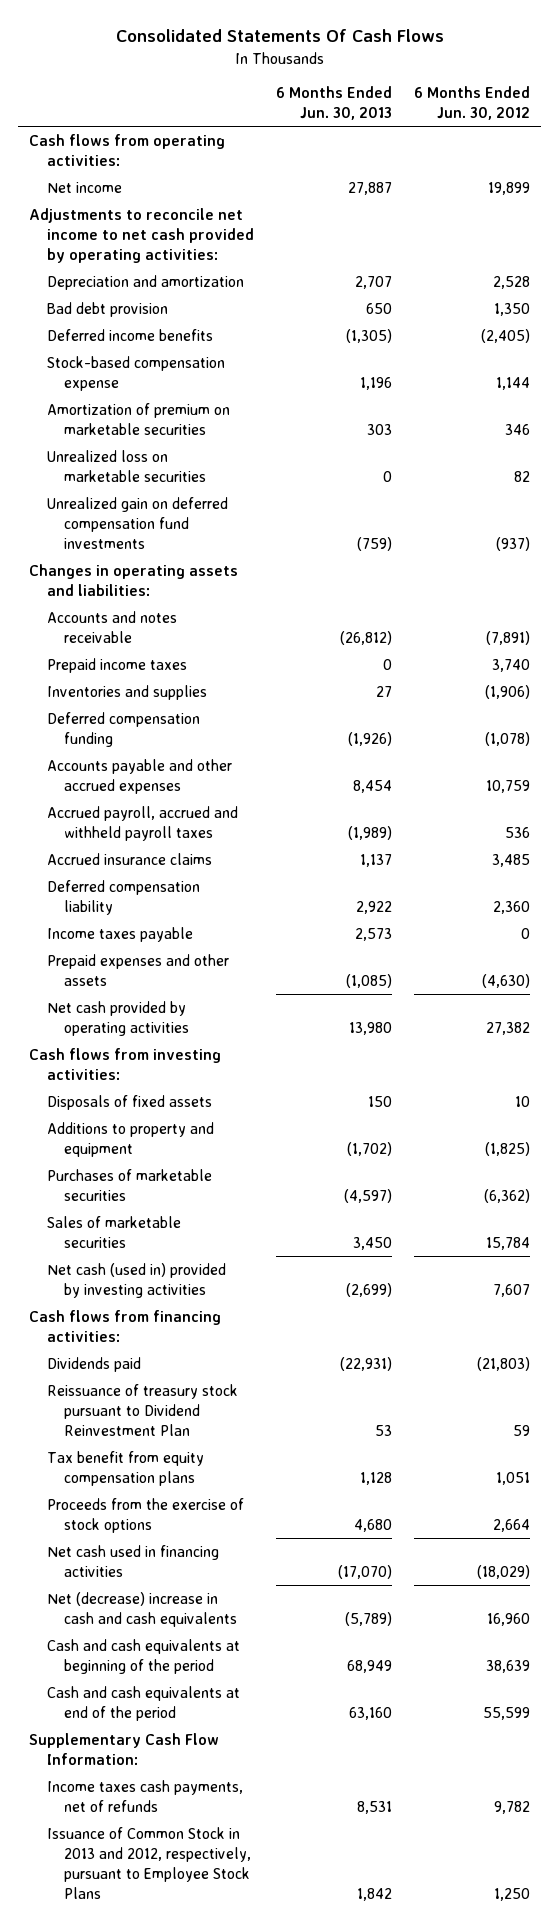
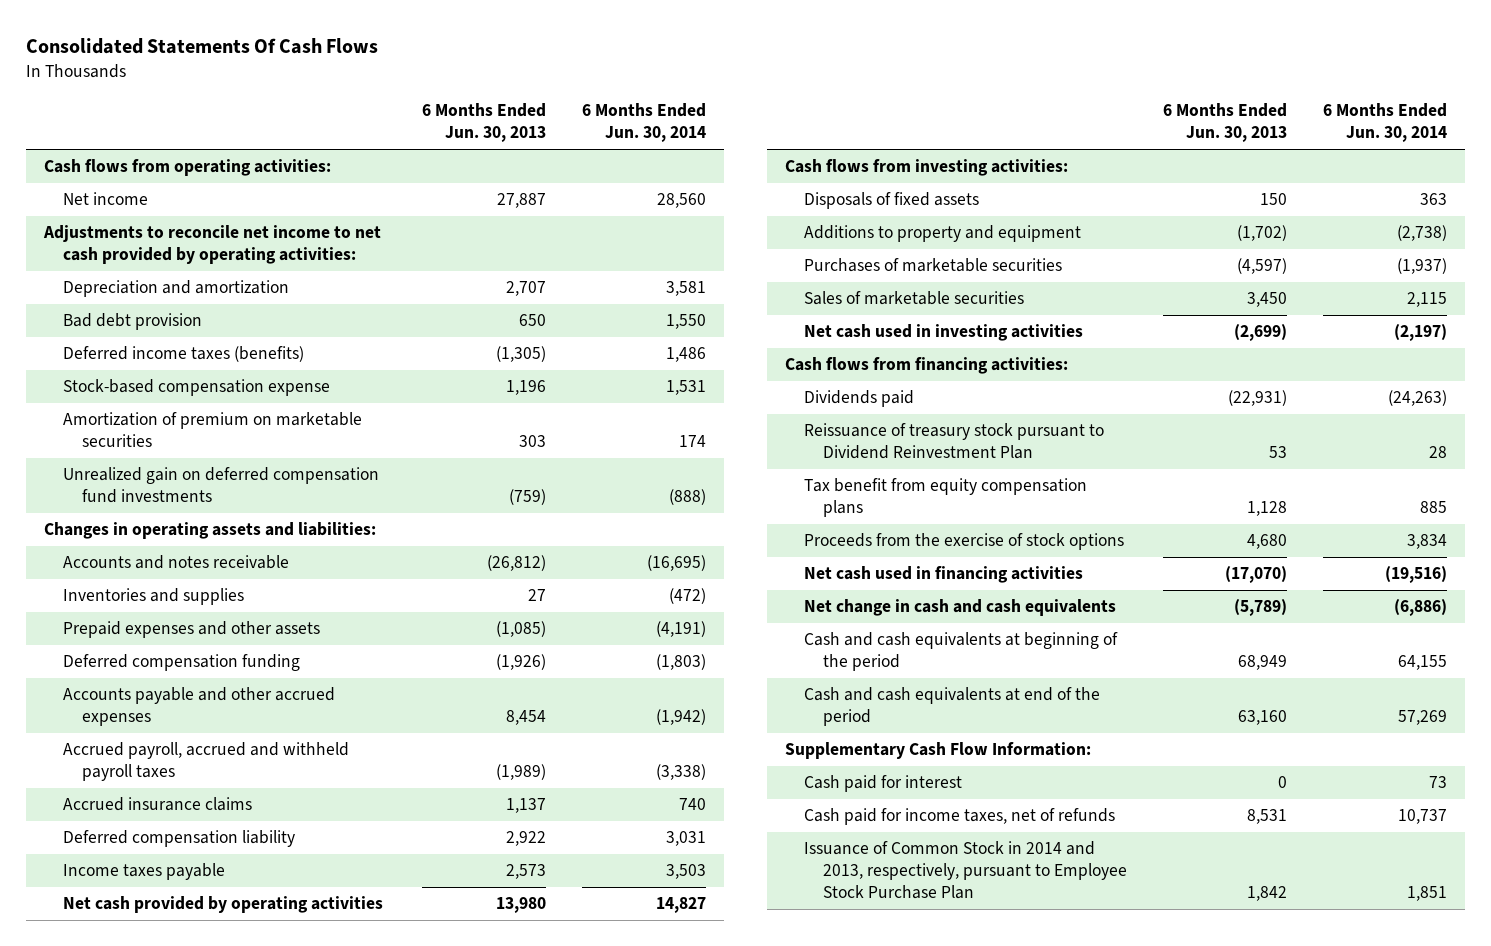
- | 6 Months Ended Jun. 30, 2013 | 6 Months Ended Jun. 30, 2012
+ | 6 Months Ended Jun. 30, 2013 | 6 Months Ended Jun. 30, 2014
- Deferred income benefits | (1,305) | (2,405)
+ Deferred income taxes (benefits) | (1,305) | 1,486
- Unrealized loss on marketable securities | 0 | 82
- Prepaid income taxes | 0 | 3,740
moved up: Prepaid expenses and other assets | (1,085) | (4,191)
- Net cash (used in) provided by investing activities | (2,699) | 7,607
+ Net cash used in investing activities | (2,699) | (2,197)
- Net (decrease) increase in cash and cash equivalents | (5,789) | 16,960
+ Net change in cash and cash equivalents | (5,789) | (6,886)
- Income taxes cash payments, net of refunds | 8,531 | 9,782
- Issuance of Common Stock in 2013 and 2012, respectively, pursuant to Employee Stock Plans | 1,842 | 1,250
+ Cash paid for interest | 0 | 73
+ Cash paid for income taxes, net of refunds | 8,531 | 10,737
+ Issuance of Common Stock in 2014 and 2013, respectively, pursuant to Employee Stock Purchase Plan | 1,842 | 1,851

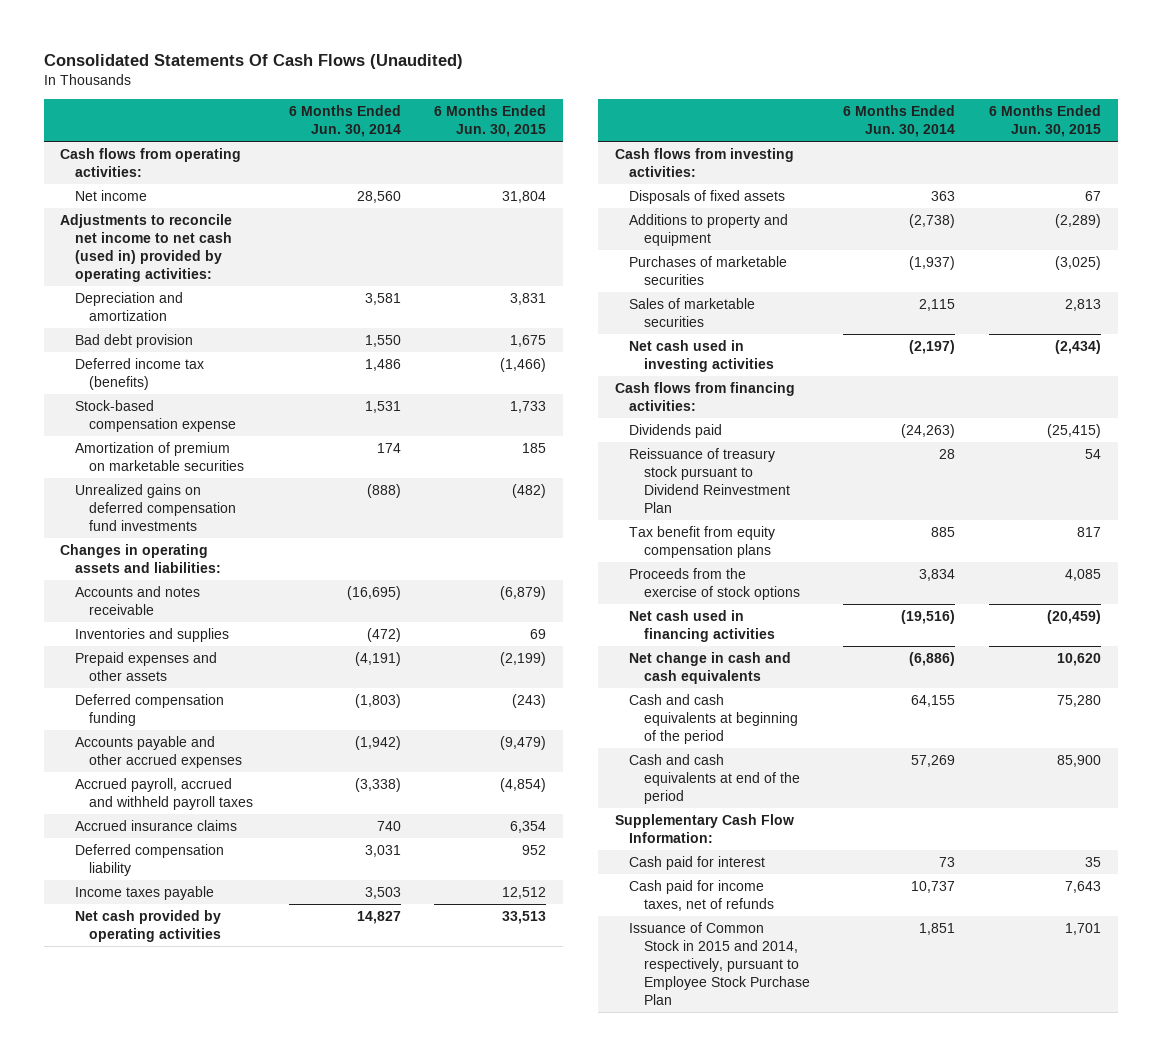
- Consolidated Statements Of Cash Flows
+ Consolidated Statements Of Cash Flows (Unaudited)
- | 6 Months Ended Jun. 30, 2013 | 6 Months Ended Jun. 30, 2014
+ | 6 Months Ended Jun. 30, 2014 | 6 Months Ended Jun. 30, 2015
- Adjustments to reconcile net income to net cash provided by operating activities:
+ Adjustments to reconcile net income to net cash (used in) provided by operating activities:
- Deferred income taxes (benefits) | (1,305) | 1,486
+ Deferred income tax (benefits) | 1,486 | (1,466)
- Unrealized gain on deferred compensation fund investments | (759) | (888)
+ Unrealized gains on deferred compensation fund investments | (888) | (482)
- Issuance of Common Stock in 2014 and 2013, respectively, pursuant to Employee Stock Purchase Plan | 1,842 | 1,851
+ Issuance of Common Stock in 2015 and 2014, respectively, pursuant to Employee Stock Purchase Plan | 1,851 | 1,701

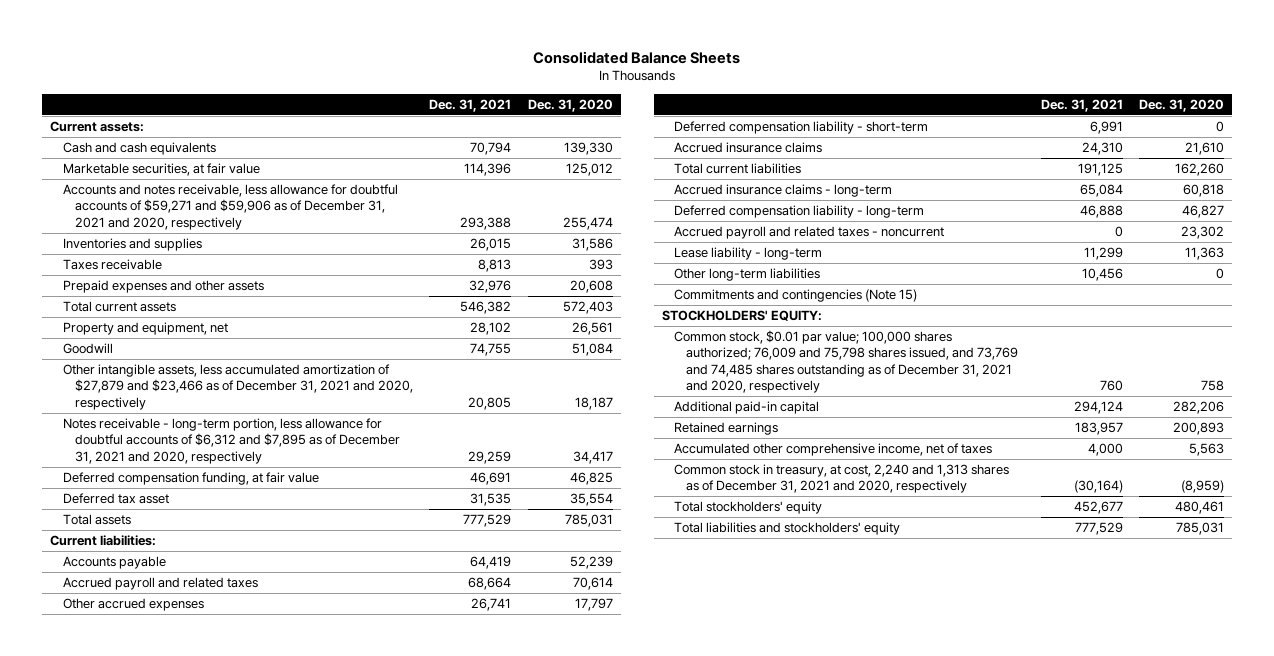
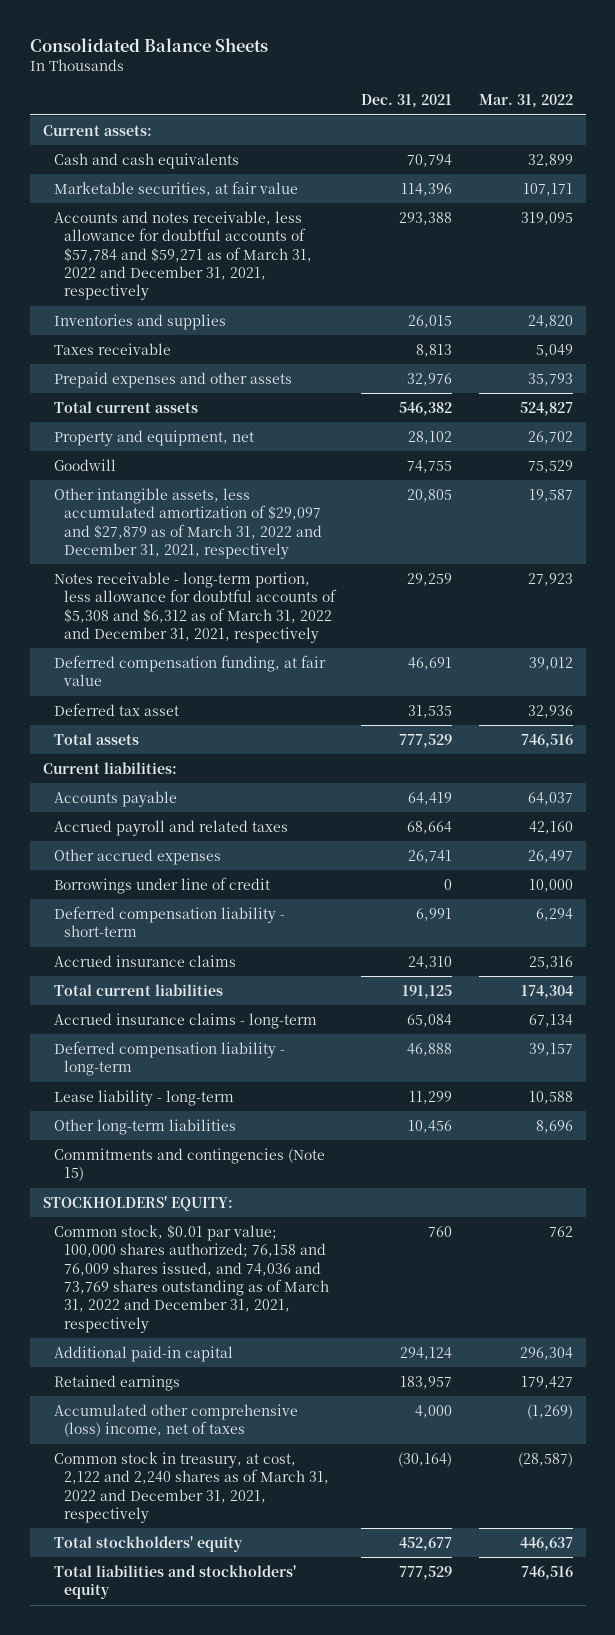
- | Dec. 31, 2021 | Dec. 31, 2020
+ | Dec. 31, 2021 | Mar. 31, 2022
- Accounts and notes receivable, less allowance for doubtful accounts of $59,271 and $59,906 as of December 31, 2021 and 2020, respectively | 293,388 | 255,474
+ Accounts and notes receivable, less allowance for doubtful accounts of $57,784 and $59,271 as of March 31, 2022 and December 31, 2021, respectively | 293,388 | 319,095
- Other intangible assets, less accumulated amortization of $27,879 and $23,466 as of December 31, 2021 and 2020, respectively | 20,805 | 18,187
- Notes receivable - long-term portion, less allowance for doubtful accounts of $6,312 and $7,895 as of December 31, 2021 and 2020, respectively | 29,259 | 34,417
+ Other intangible assets, less accumulated amortization of $29,097 and $27,879 as of March 31, 2022 and December 31, 2021, respectively | 20,805 | 19,587
+ Notes receivable - long-term portion, less allowance for doubtful accounts of $5,308 and $6,312 as of March 31, 2022 and December 31, 2021, respectively | 29,259 | 27,923
+ Borrowings under line of credit | 0 | 10,000
- Accrued payroll and related taxes - noncurrent | 0 | 23,302
- Common stock, $0.01 par value; 100,000 shares authorized; 76,009 and 75,798 shares issued, and 73,769 and 74,485 shares outstanding as of December 31, 2021 and 2020, respectively | 760 | 758
+ Common stock, $0.01 par value; 100,000 shares authorized; 76,158 and 76,009 shares issued, and 74,036 and 73,769 shares outstanding as of March 31, 2022 and December 31, 2021, respectively | 760 | 762
- Accumulated other comprehensive income, net of taxes | 4,000 | 5,563
- Common stock in treasury, at cost, 2,240 and 1,313 shares as of December 31, 2021 and 2020, respectively | (30,164) | (8,959)
+ Accumulated other comprehensive (loss) income, net of taxes | 4,000 | (1,269)
+ Common stock in treasury, at cost, 2,122 and 2,240 shares as of March 31, 2022 and December 31, 2021, respectively | (30,164) | (28,587)

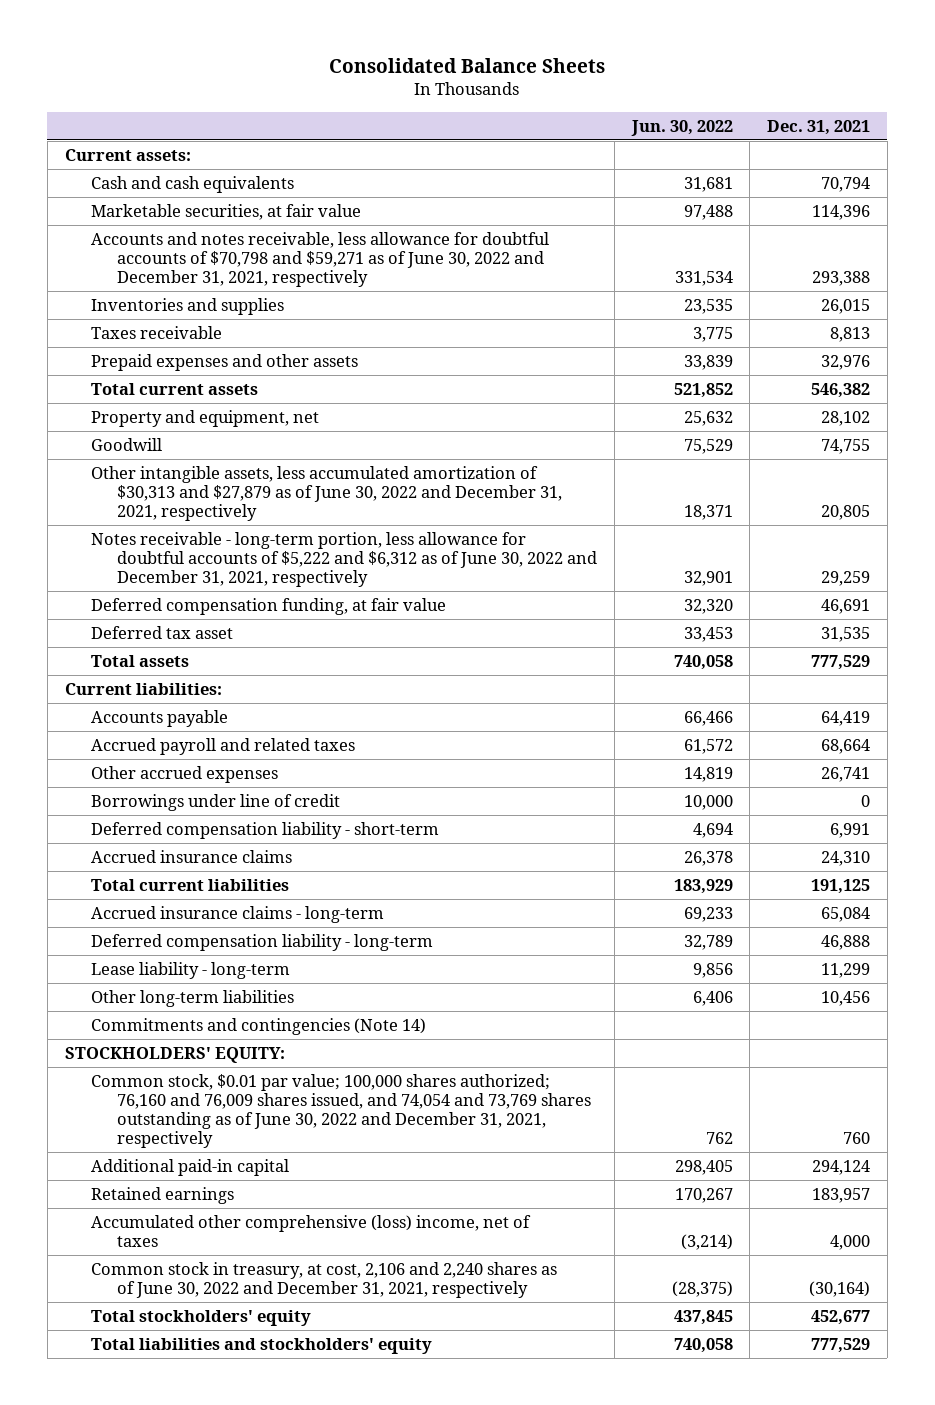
- | Dec. 31, 2021 | Mar. 31, 2022
+ | Jun. 30, 2022 | Dec. 31, 2021
- Accounts and notes receivable, less allowance for doubtful accounts of $57,784 and $59,271 as of March 31, 2022 and December 31, 2021, respectively | 293,388 | 319,095
+ Accounts and notes receivable, less allowance for doubtful accounts of $70,798 and $59,271 as of June 30, 2022 and December 31, 2021, respectively | 331,534 | 293,388
- Other intangible assets, less accumulated amortization of $29,097 and $27,879 as of March 31, 2022 and December 31, 2021, respectively | 20,805 | 19,587
- Notes receivable - long-term portion, less allowance for doubtful accounts of $5,308 and $6,312 as of March 31, 2022 and December 31, 2021, respectively | 29,259 | 27,923
+ Other intangible assets, less accumulated amortization of $30,313 and $27,879 as of June 30, 2022 and December 31, 2021, respectively | 18,371 | 20,805
+ Notes receivable - long-term portion, less allowance for doubtful accounts of $5,222 and $6,312 as of June 30, 2022 and December 31, 2021, respectively | 32,901 | 29,259
- Commitments and contingencies (Note 15)
+ Commitments and contingencies (Note 14)
- Common stock, $0.01 par value; 100,000 shares authorized; 76,158 and 76,009 shares issued, and 74,036 and 73,769 shares outstanding as of March 31, 2022 and December 31, 2021, respectively | 760 | 762
+ Common stock, $0.01 par value; 100,000 shares authorized; 76,160 and 76,009 shares issued, and 74,054 and 73,769 shares outstanding as of June 30, 2022 and December 31, 2021, respectively | 762 | 760
- Common stock in treasury, at cost, 2,122 and 2,240 shares as of March 31, 2022 and December 31, 2021, respectively | (30,164) | (28,587)
+ Common stock in treasury, at cost, 2,106 and 2,240 shares as of June 30, 2022 and December 31, 2021, respectively | (28,375) | (30,164)

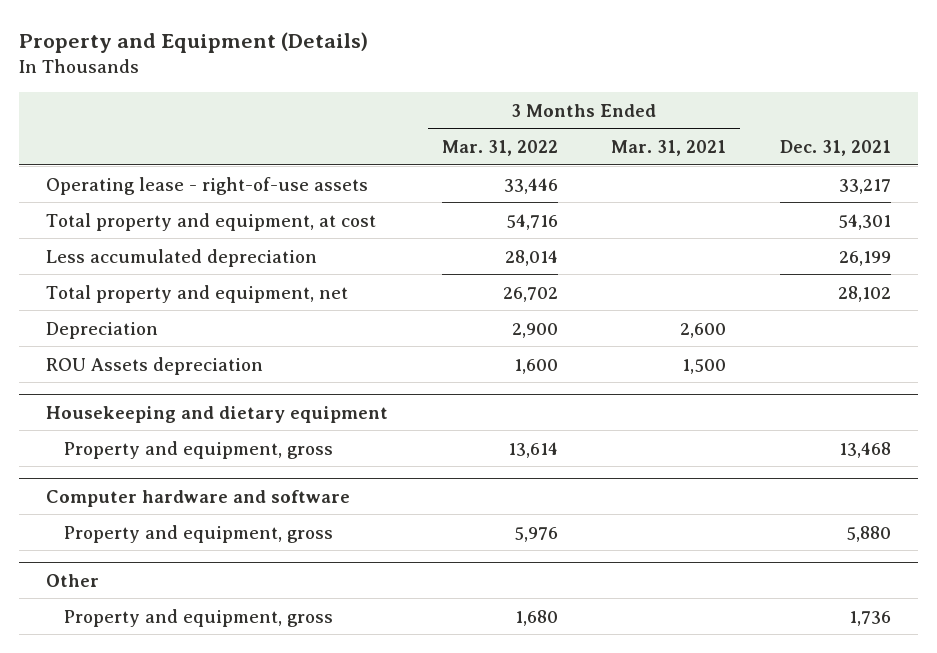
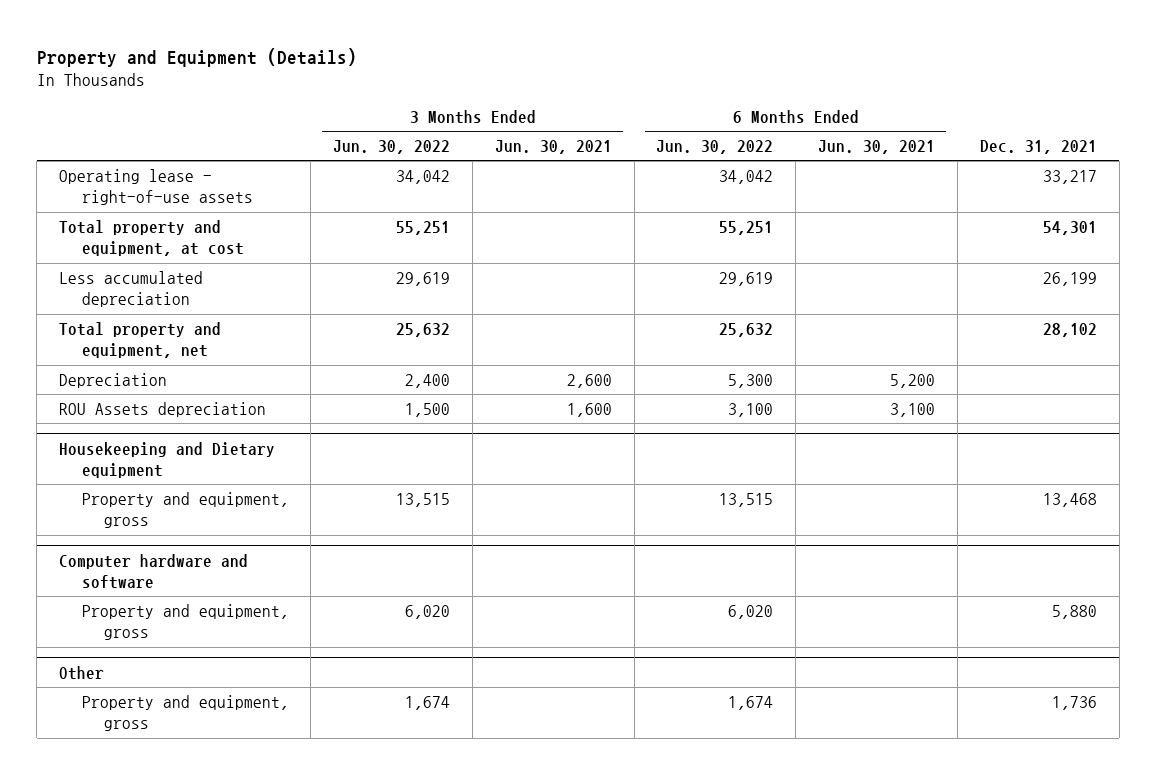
- | 3 Months Ended Mar. 31, 2022 | 3 Months Ended Mar. 31, 2021 | Dec. 31, 2021
+ | 3 Months Ended Jun. 30, 2022 | 3 Months Ended Jun. 30, 2021 | 6 Months Ended Jun. 30, 2022 | 6 Months Ended Jun. 30, 2021 | Dec. 31, 2021
- Housekeeping and dietary equipment
+ Housekeeping and Dietary equipment

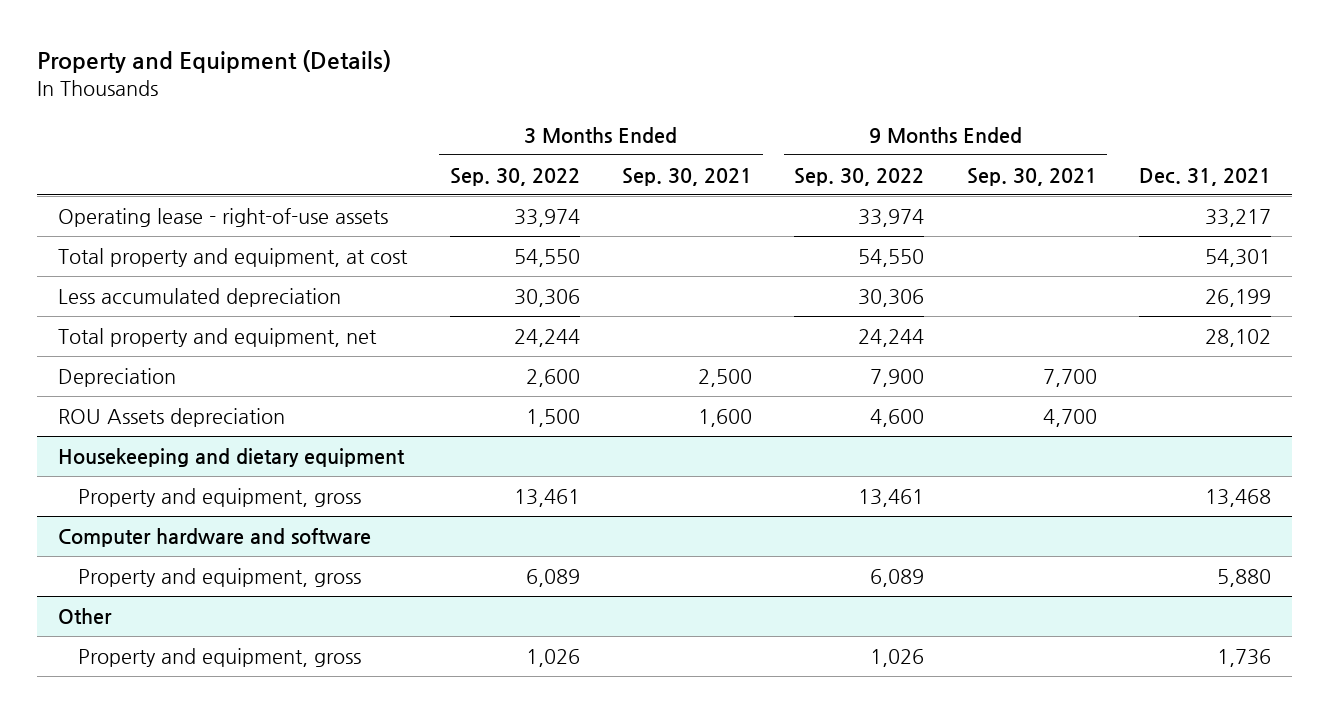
- | 3 Months Ended Jun. 30, 2022 | 3 Months Ended Jun. 30, 2021 | 6 Months Ended Jun. 30, 2022 | 6 Months Ended Jun. 30, 2021 | Dec. 31, 2021
+ | 3 Months Ended Sep. 30, 2022 | 3 Months Ended Sep. 30, 2021 | 9 Months Ended Sep. 30, 2022 | 9 Months Ended Sep. 30, 2021 | Dec. 31, 2021
- Housekeeping and Dietary equipment
+ Housekeeping and dietary equipment

